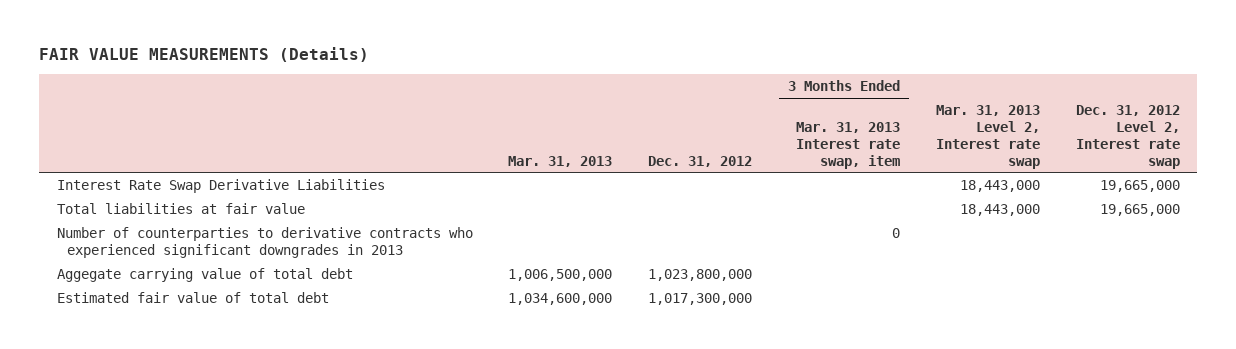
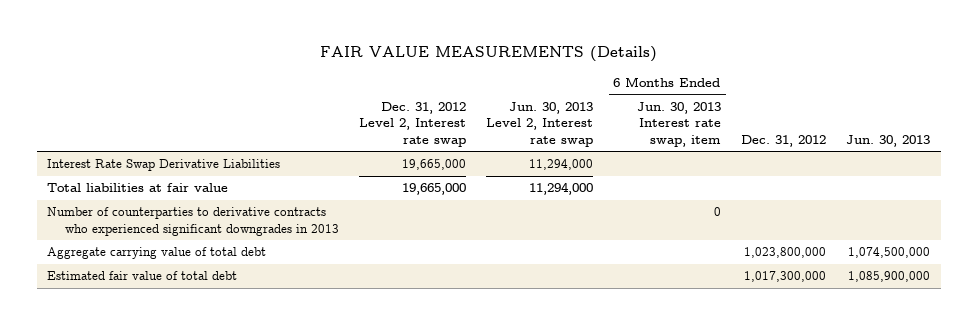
- | Mar. 31, 2013 | Dec. 31, 2012 | 3 Months Ended Mar. 31, 2013 Interest rate swap, item | Mar. 31, 2013 Level 2, Interest rate swap | Dec. 31, 2012 Level 2, Interest rate swap
+ | Dec. 31, 2012 Level 2, Interest rate swap | Jun. 30, 2013 Level 2, Interest rate swap | 6 Months Ended Jun. 30, 2013 Interest rate swap, item | Dec. 31, 2012 | Jun. 30, 2013
- Aggegate carrying value of total debt | 1,006,500,000 | 1,023,800,000 | | |
+ Aggregate carrying value of total debt | | | | 1,023,800,000 | 1,074,500,000

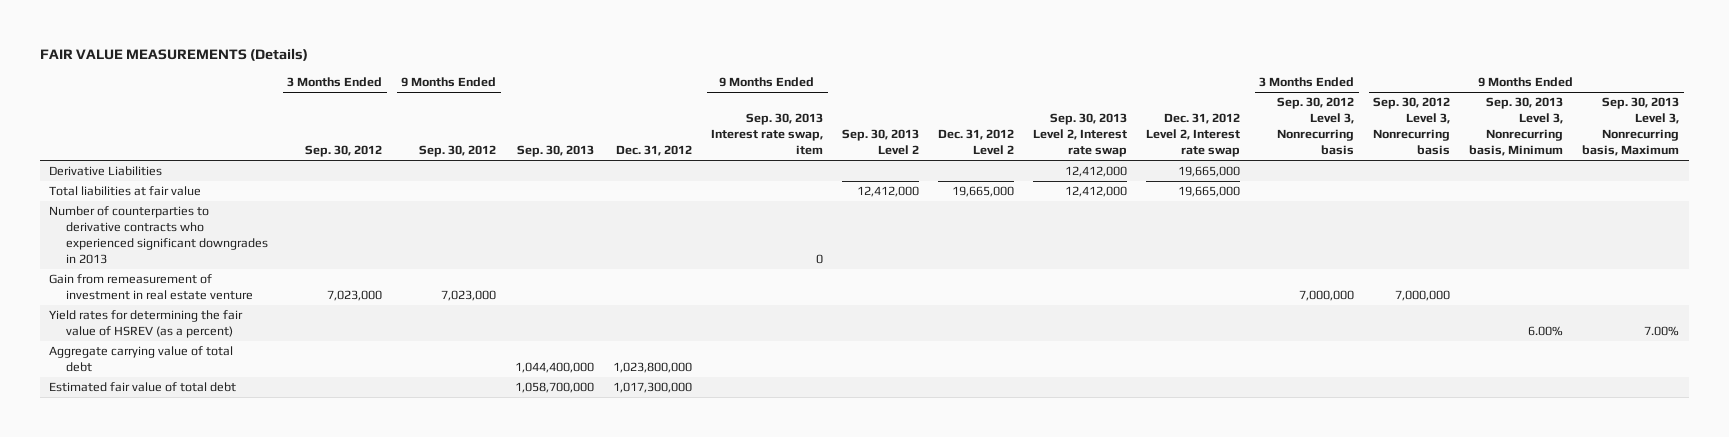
- | Dec. 31, 2012 Level 2, Interest rate swap | Jun. 30, 2013 Level 2, Interest rate swap | 6 Months Ended Jun. 30, 2013 Interest rate swap, item | Dec. 31, 2012 | Jun. 30, 2013
+ | 3 Months Ended Sep. 30, 2012 | 9 Months Ended Sep. 30, 2012 | Sep. 30, 2013 | Dec. 31, 2012 | 9 Months Ended Sep. 30, 2013 Interest rate swap, item | Sep. 30, 2013 Level 2 | Dec. 31, 2012 Level 2 | Sep. 30, 2013 Level 2, Interest rate swap | Dec. 31, 2012 Level 2, Interest rate swap | 3 Months Ended Sep. 30, 2012 Level 3, Nonrecurring basis | 9 Months Ended Sep. 30, 2012 Level 3, Nonrecurring basis | 9 Months Ended Sep. 30, 2013 Level 3, Nonrecurring basis, Minimum | 9 Months Ended Sep. 30, 2013 Level 3, Nonrecurring basis, Maximum
- Interest Rate Swap Derivative Liabilities | 19,665,000 | 11,294,000 | | |
+ Derivative Liabilities | | | | | | | | 12,412,000 | 19,665,000 | | | |
+ Gain from remeasurement of investment in real estate venture | 7,023,000 | 7,023,000 | | | | | | | | 7,000,000 | 7,000,000 | |
+ Yield rates for determining the fair value of HSREV (as a percent) | | | | | | | | | | | | 6.00% | 7.00%

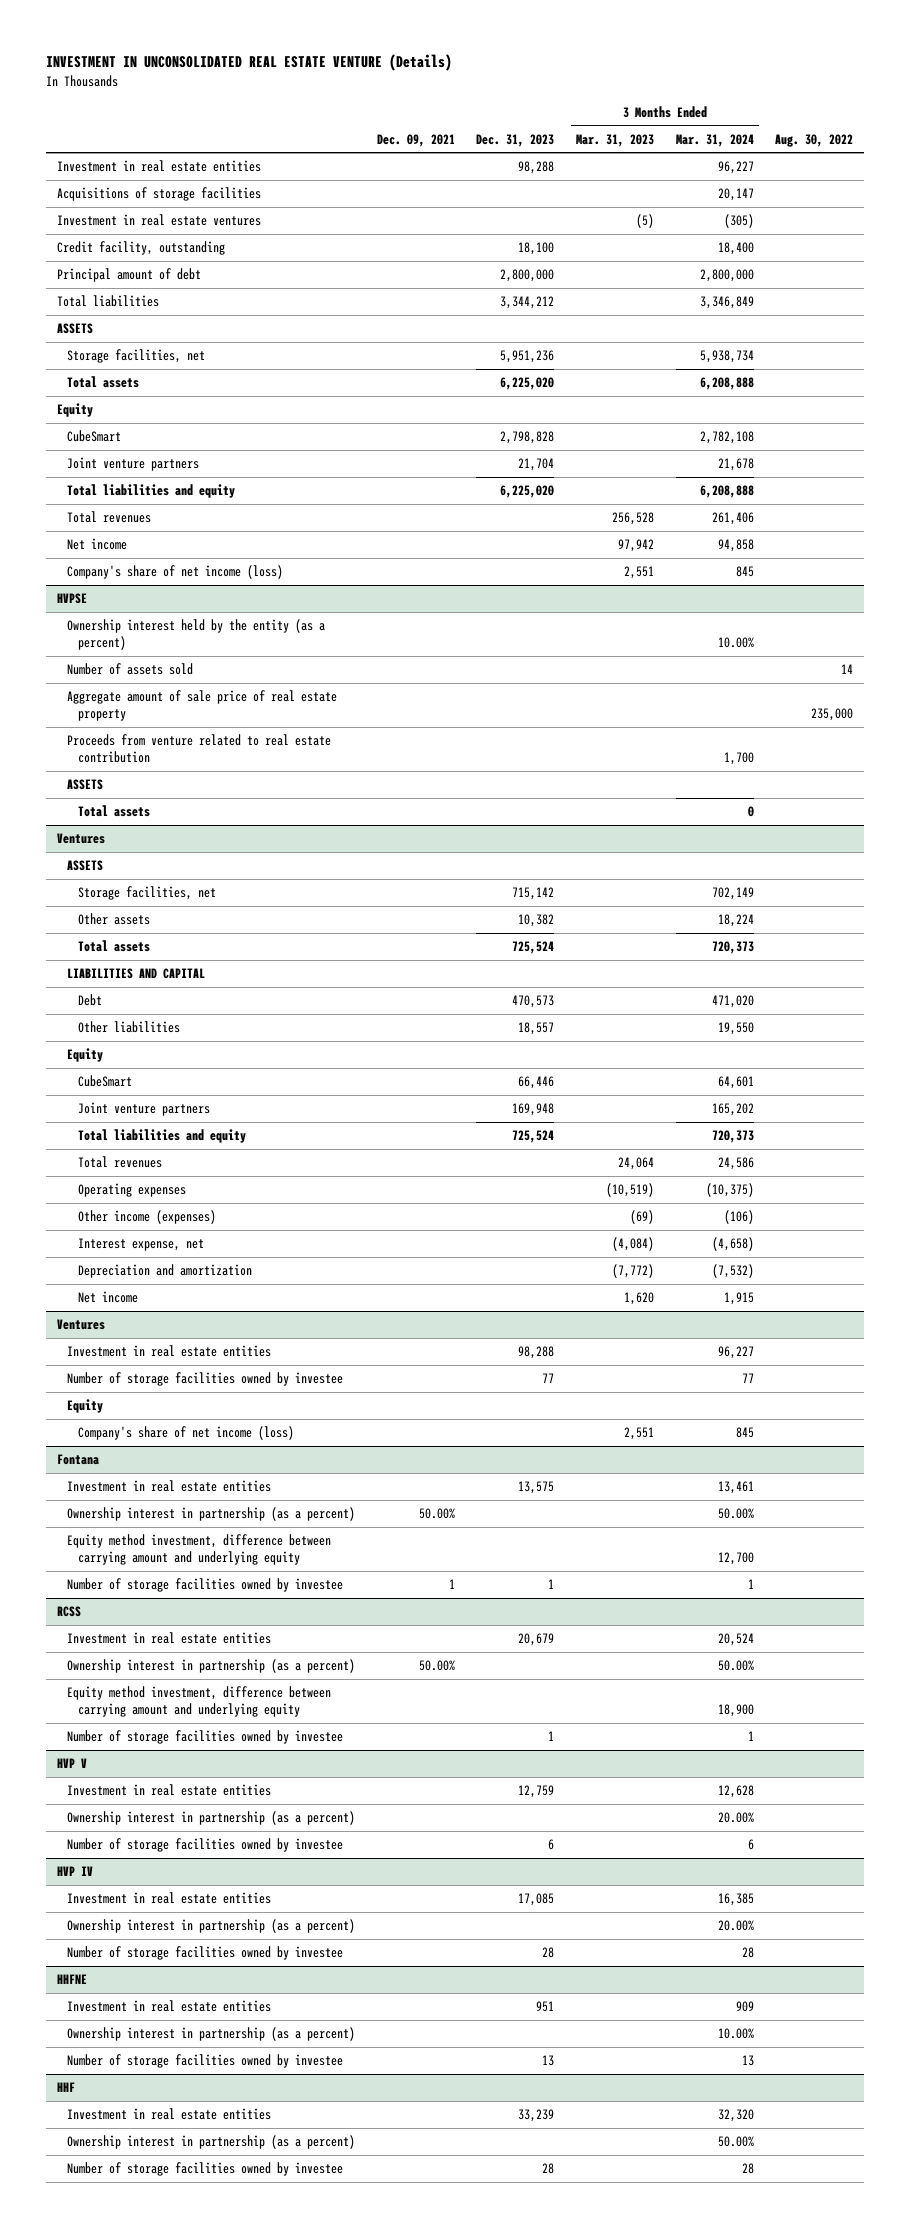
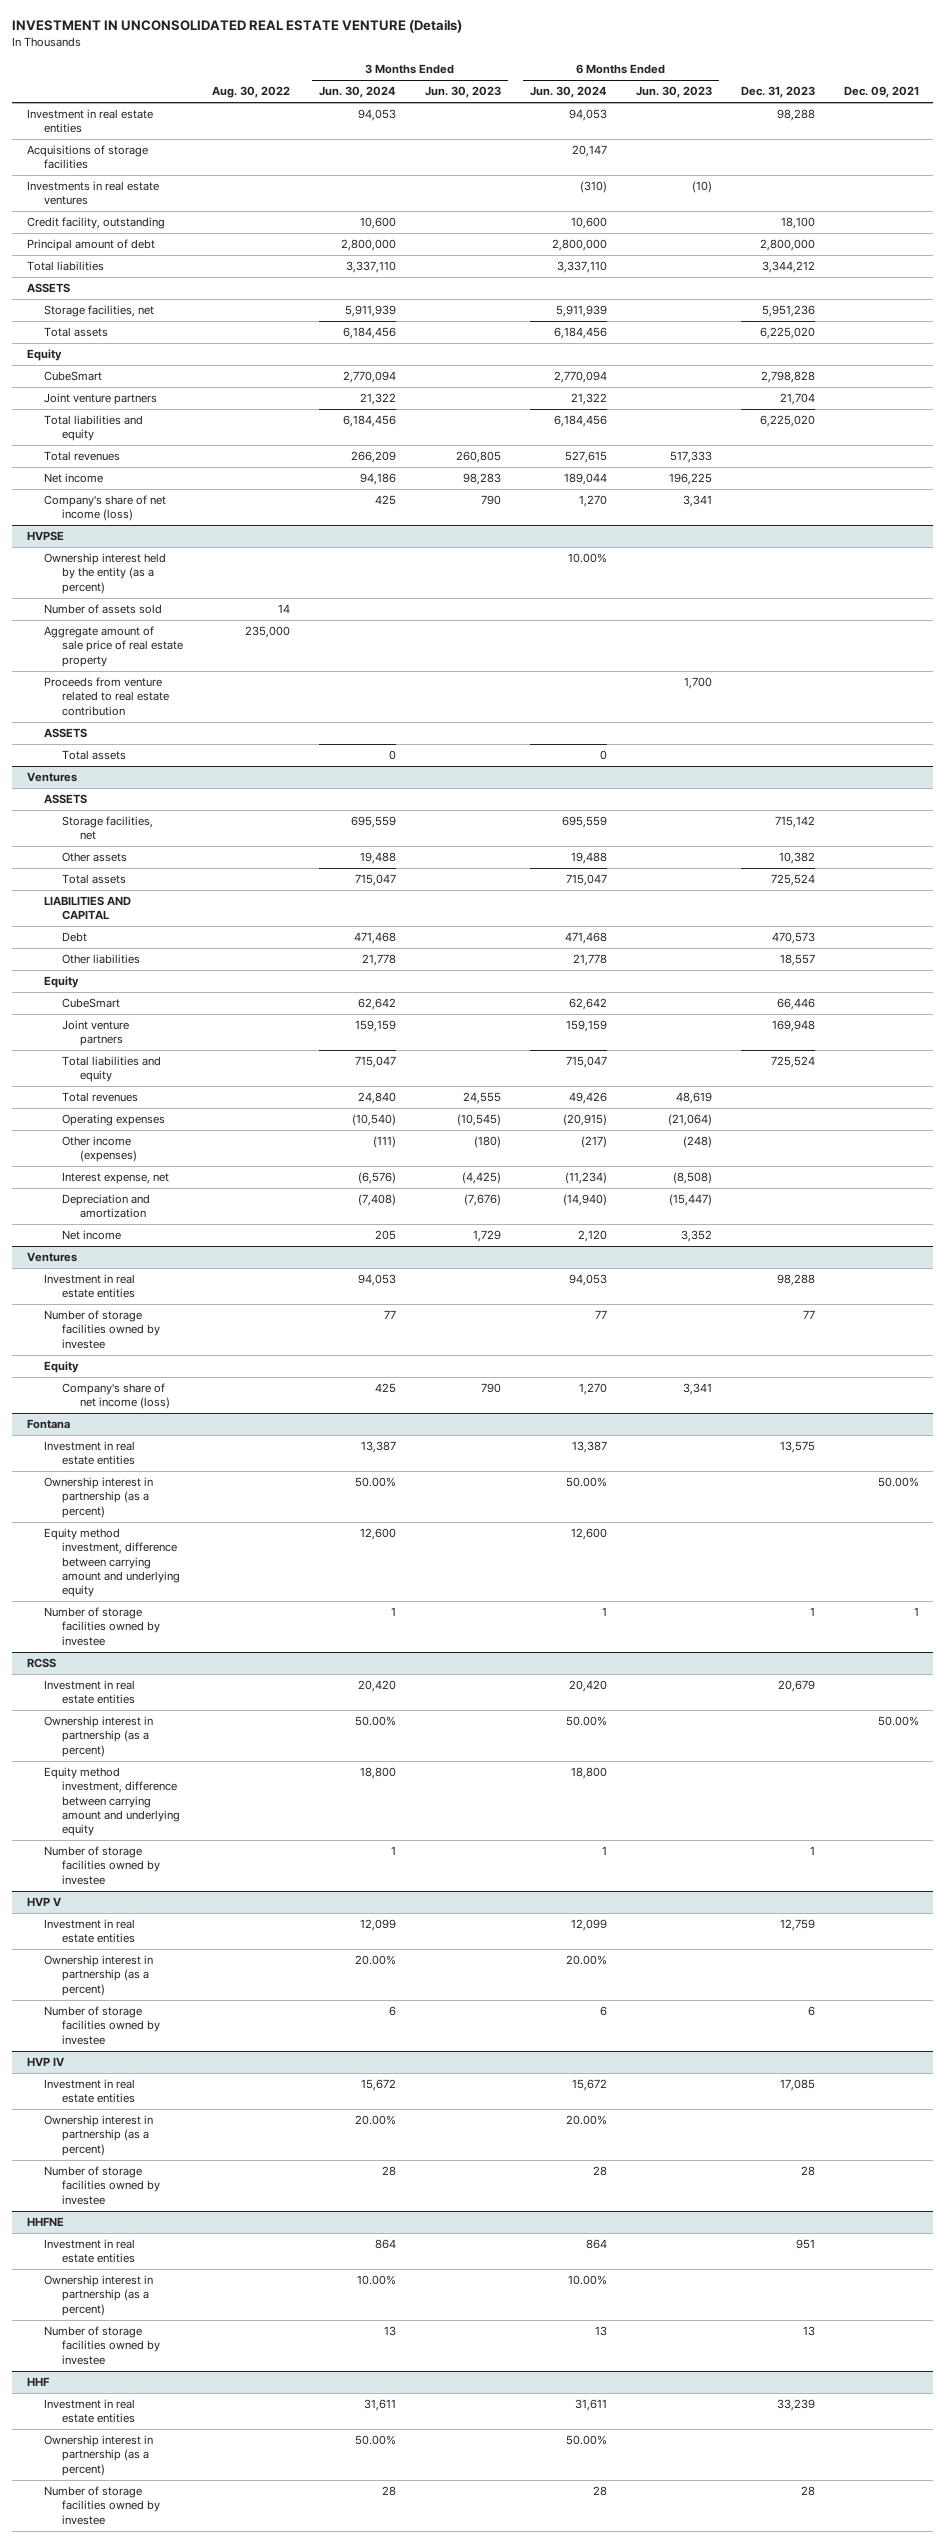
- | Dec. 09, 2021 | Dec. 31, 2023 | 3 Months Ended Mar. 31, 2023 | 3 Months Ended Mar. 31, 2024 | Aug. 30, 2022
+ | Aug. 30, 2022 | 3 Months Ended Jun. 30, 2024 | 3 Months Ended Jun. 30, 2023 | 6 Months Ended Jun. 30, 2024 | 6 Months Ended Jun. 30, 2023 | Dec. 31, 2023 | Dec. 09, 2021
- Investment in real estate ventures | | | (5) | (305) |
+ Investments in real estate ventures | | | | (310) | (10) | |

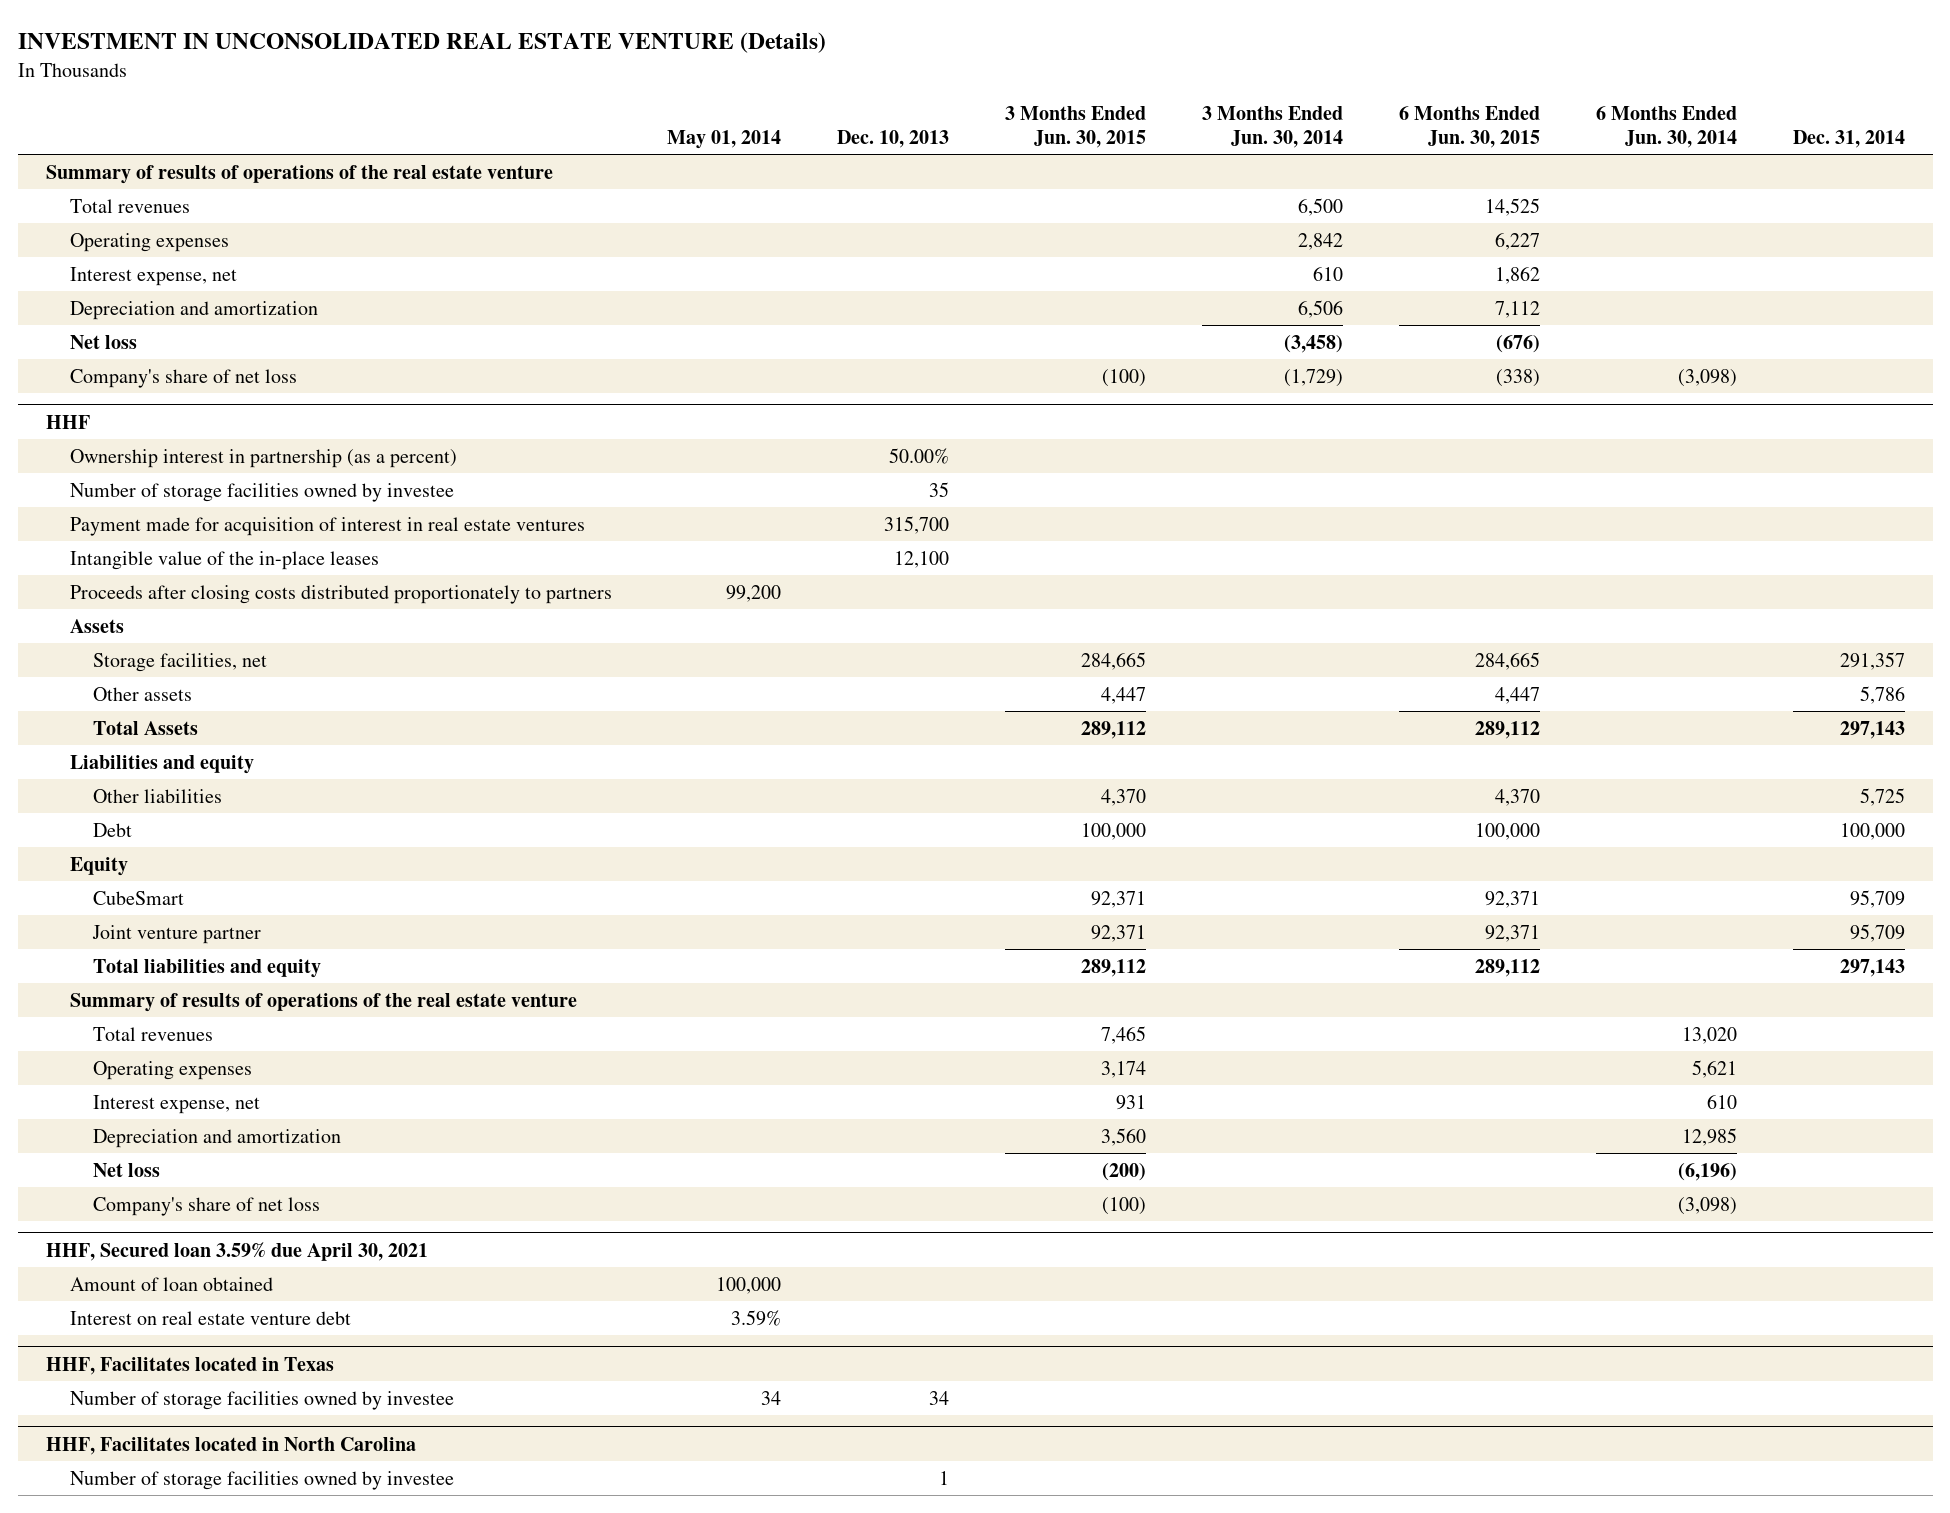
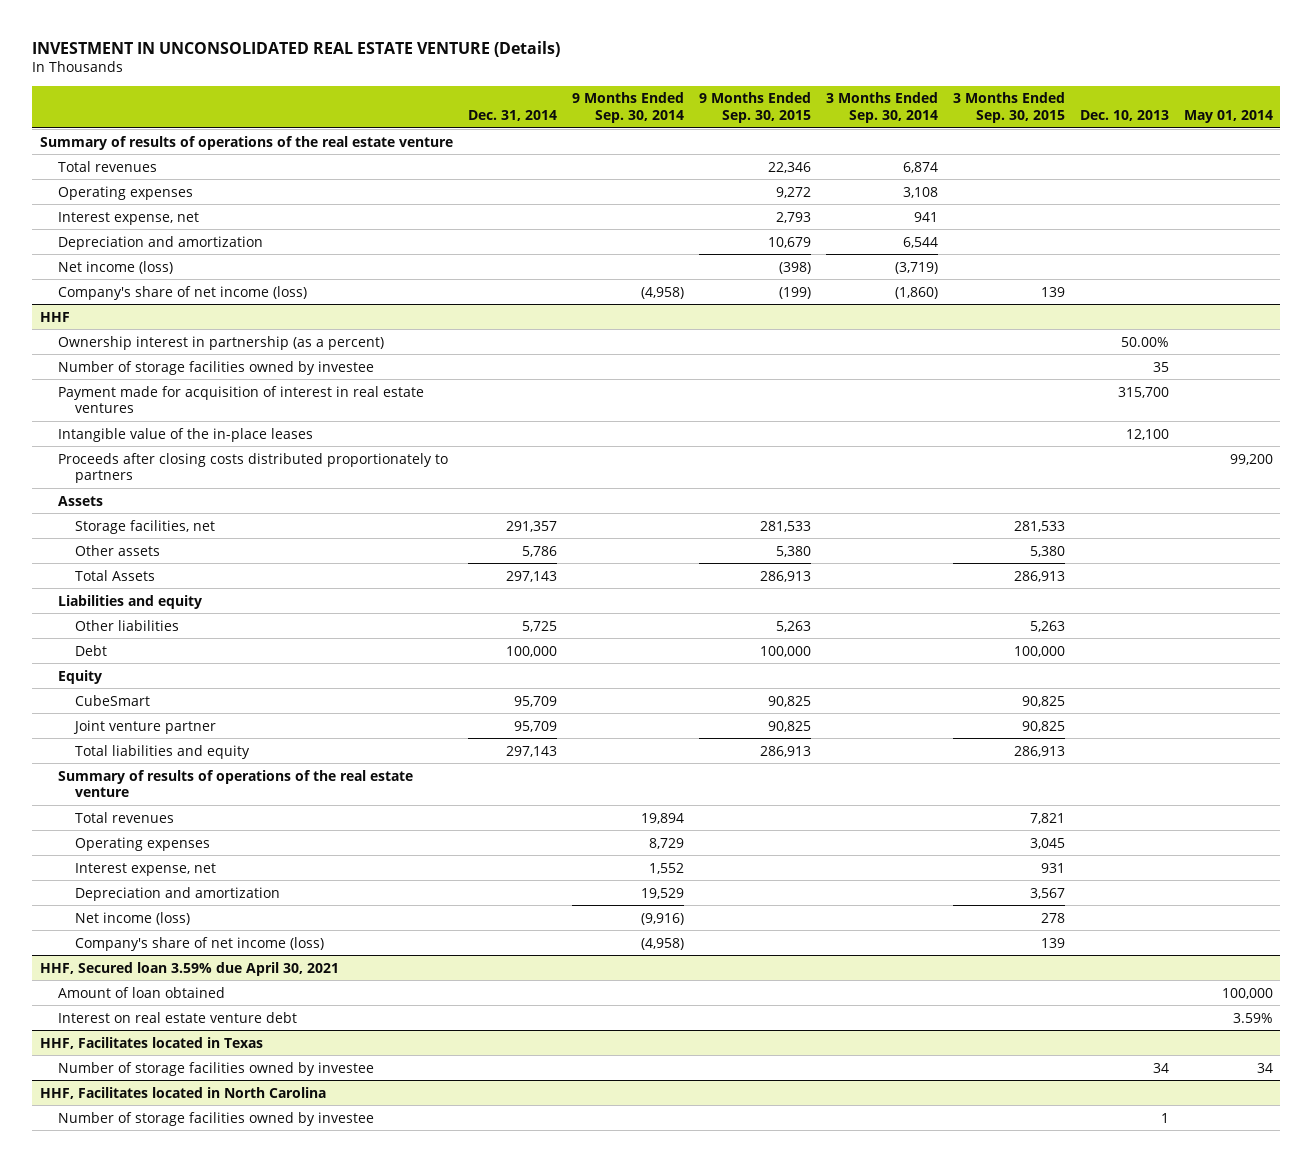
- | May 01, 2014 | Dec. 10, 2013 | 3 Months Ended Jun. 30, 2015 | 3 Months Ended Jun. 30, 2014 | 6 Months Ended Jun. 30, 2015 | 6 Months Ended Jun. 30, 2014 | Dec. 31, 2014
+ | Dec. 31, 2014 | 9 Months Ended Sep. 30, 2014 | 9 Months Ended Sep. 30, 2015 | 3 Months Ended Sep. 30, 2014 | 3 Months Ended Sep. 30, 2015 | Dec. 10, 2013 | May 01, 2014
- Net loss | | | | (3,458) | (676) | |
- Company's share of net loss | | | (100) | (1,729) | (338) | (3,098) |
+ Net income (loss) | | | (398) | (3,719) | | |
+ Company's share of net income (loss) | | (4,958) | (199) | (1,860) | 139 | |
@ HHF
- Net loss | | | (200) | | | (6,196) |
- Company's share of net loss | | | (100) | | | (3,098) |
+ Net income (loss) | | (9,916) | | | 278 | |
+ Company's share of net income (loss) | | (4,958) | | | 139 | |

